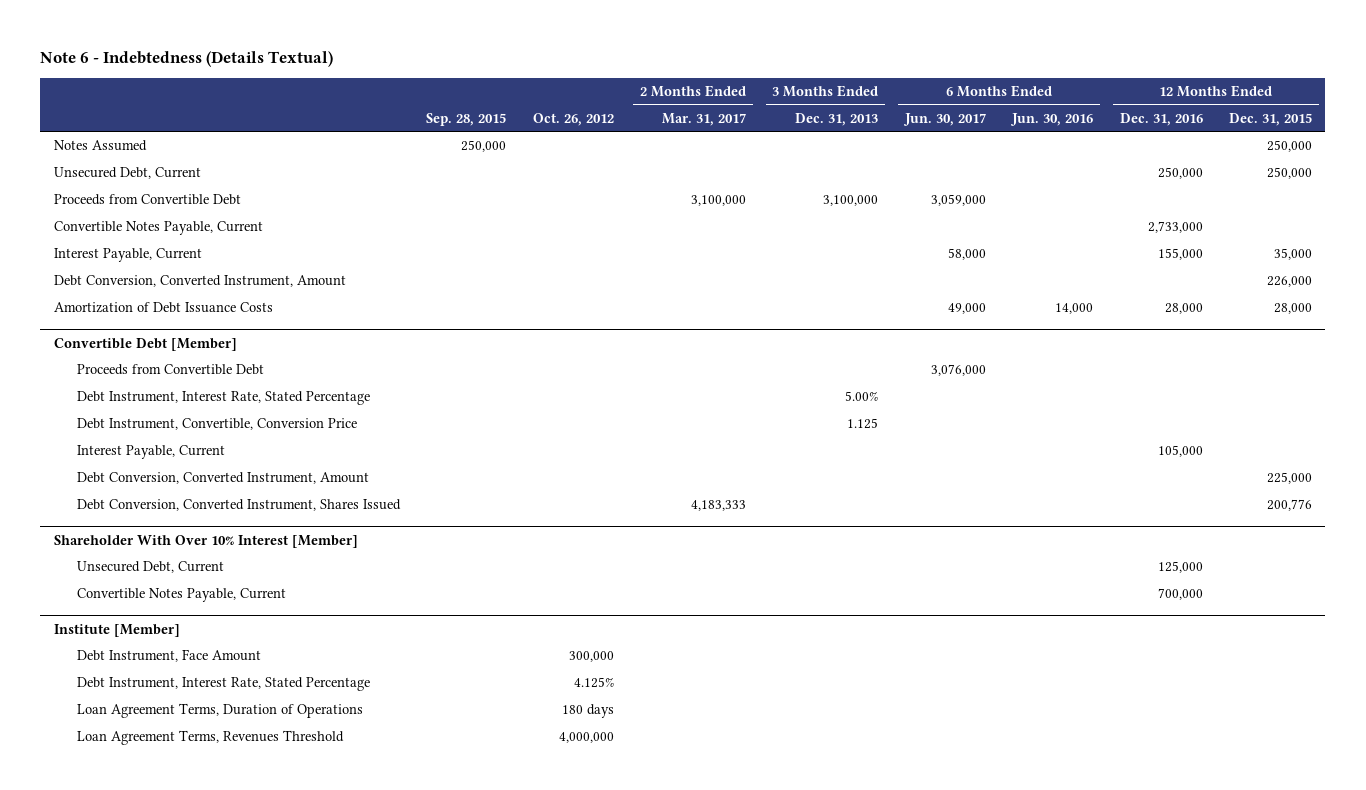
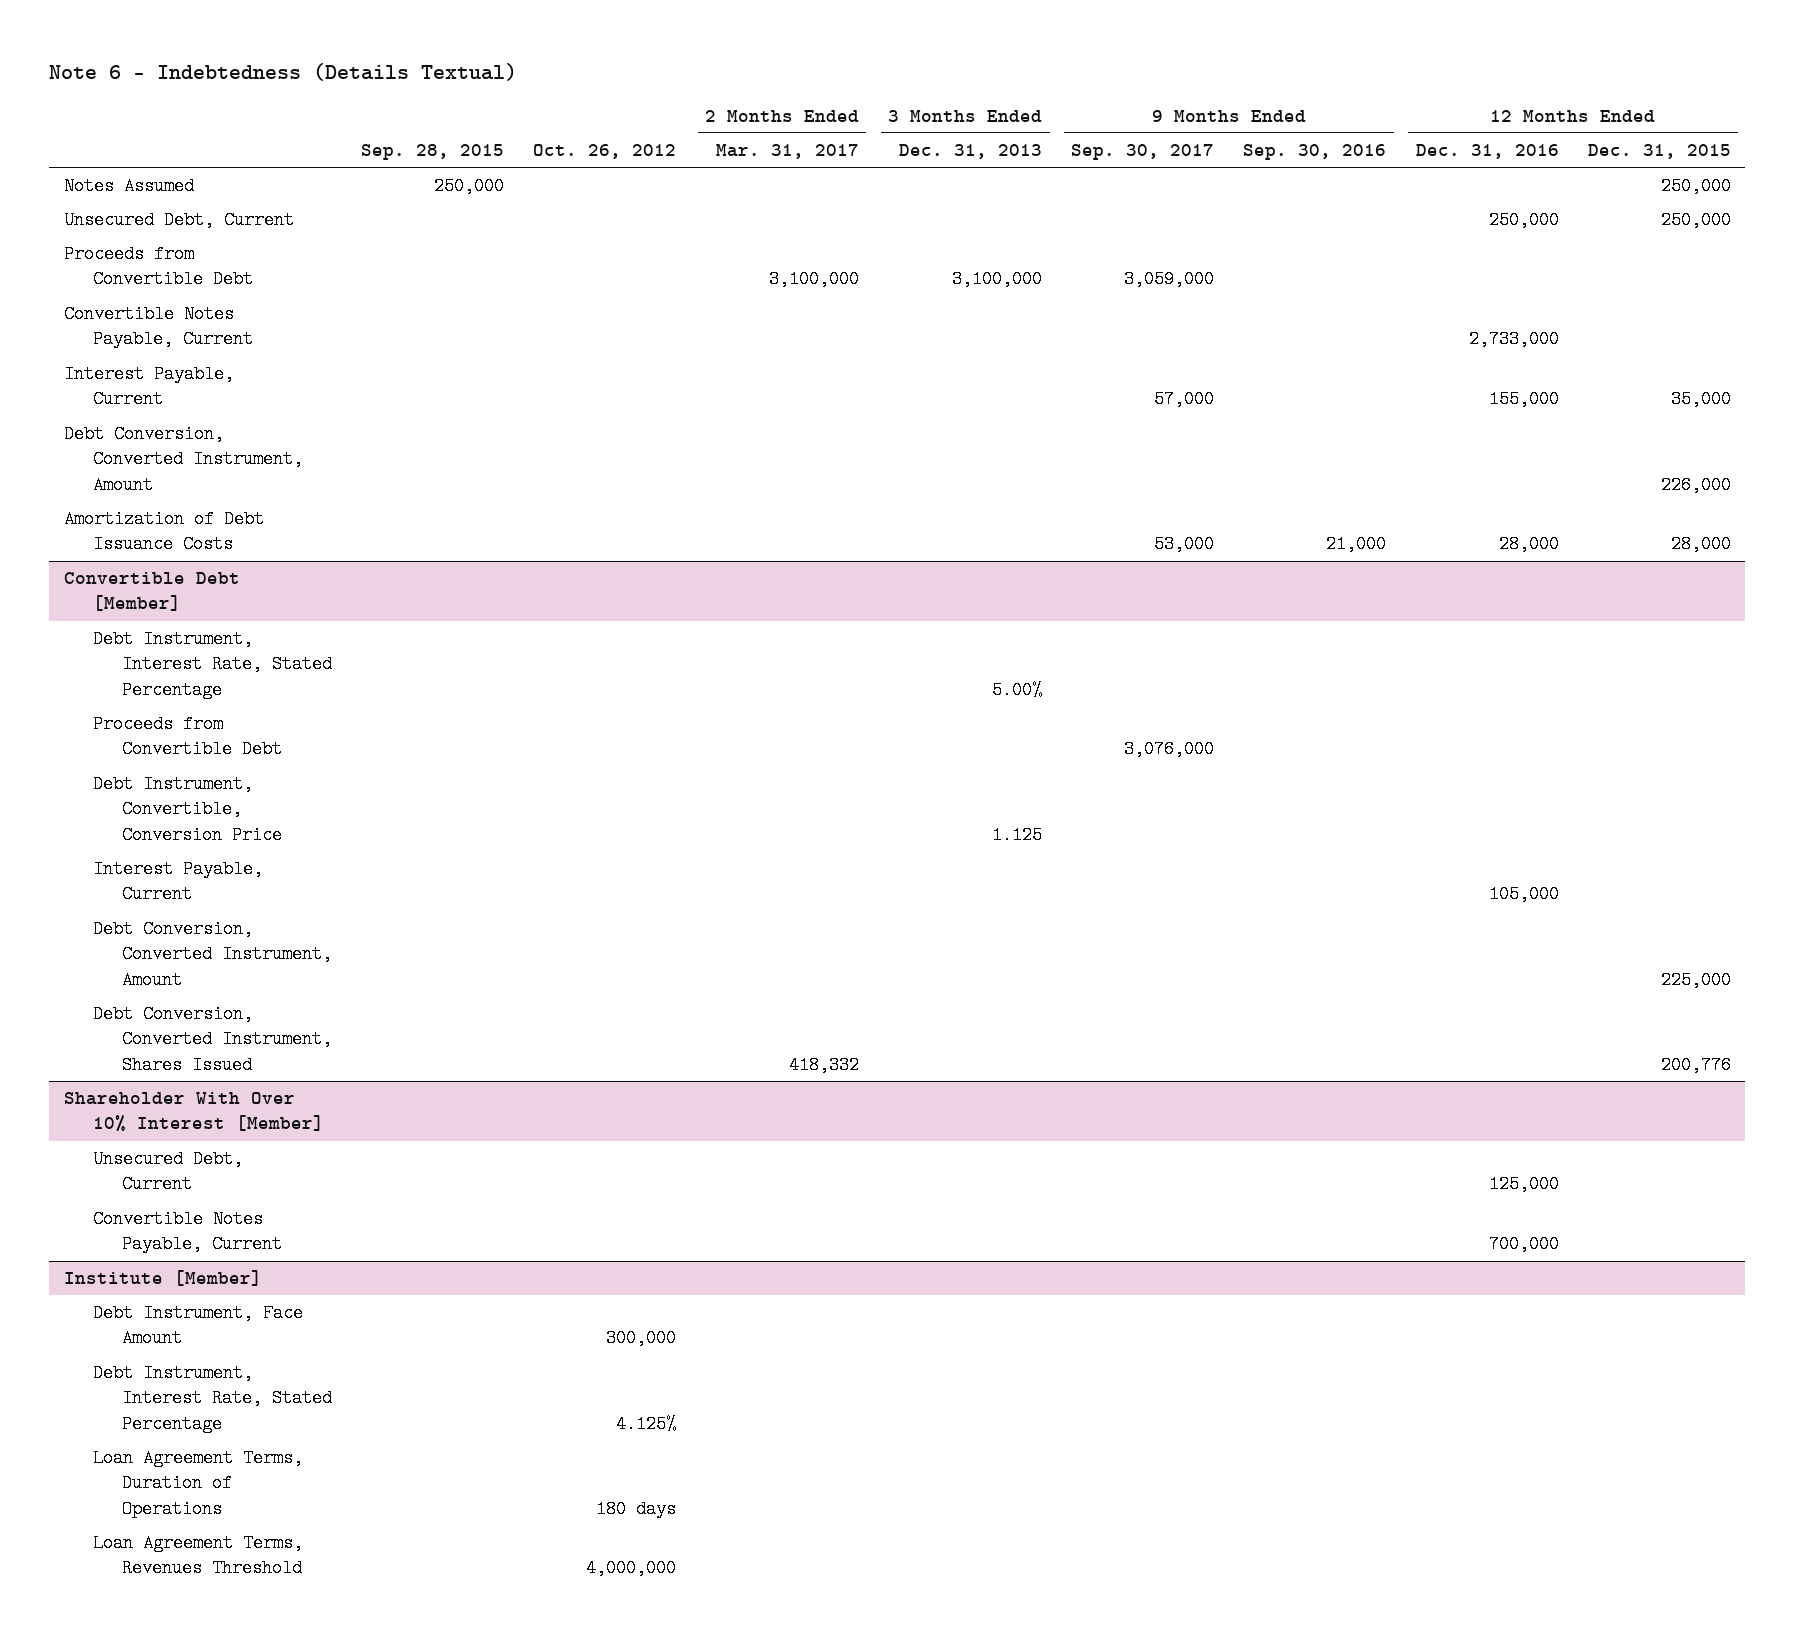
- | Sep. 28, 2015 | Oct. 26, 2012 | 2 Months Ended Mar. 31, 2017 | 3 Months Ended Dec. 31, 2013 | 6 Months Ended Jun. 30, 2017 | 6 Months Ended Jun. 30, 2016 | 12 Months Ended Dec. 31, 2016 | 12 Months Ended Dec. 31, 2015
+ | Sep. 28, 2015 | Oct. 26, 2012 | 2 Months Ended Mar. 31, 2017 | 3 Months Ended Dec. 31, 2013 | 9 Months Ended Sep. 30, 2017 | 9 Months Ended Sep. 30, 2016 | 12 Months Ended Dec. 31, 2016 | 12 Months Ended Dec. 31, 2015
@ Convertible Debt [Member]
moved down: Proceeds from Convertible Debt | | | | | 3,076,000 | | |
- Debt Conversion, Converted Instrument, Shares Issued | | | 4,183,333 | | | | | 200,776
+ Debt Conversion, Converted Instrument, Shares Issued | | | 418,332 | | | | | 200,776

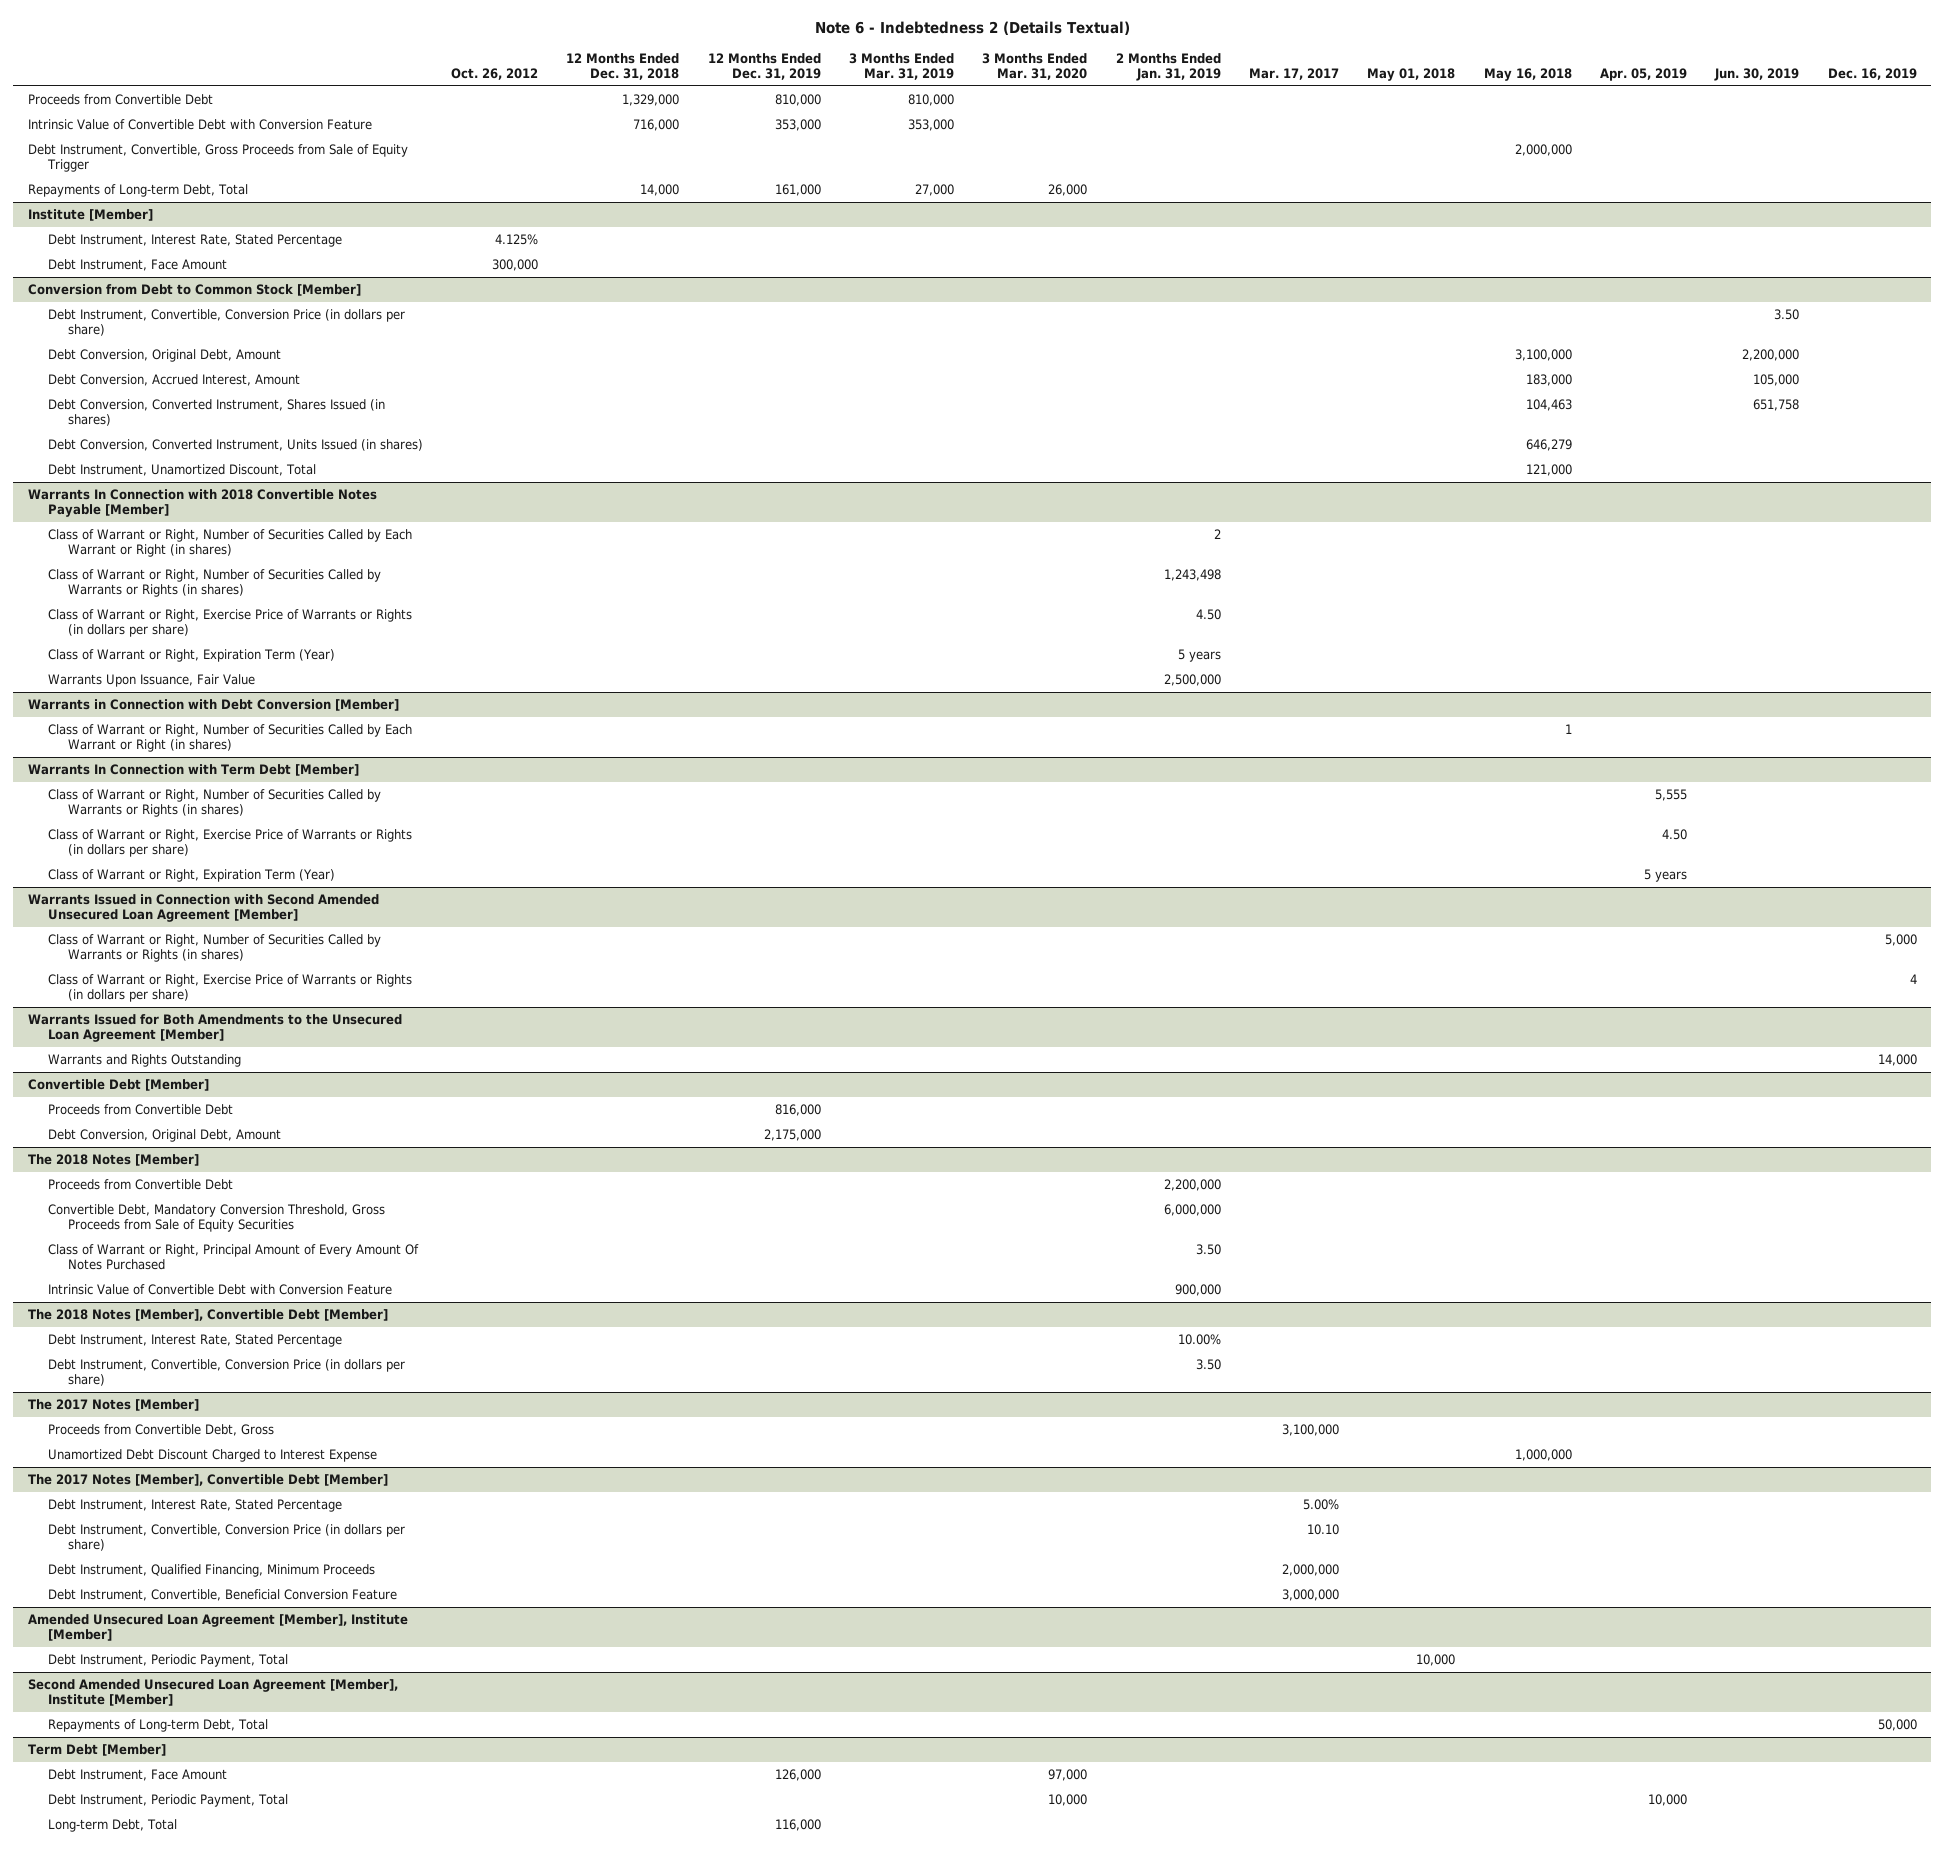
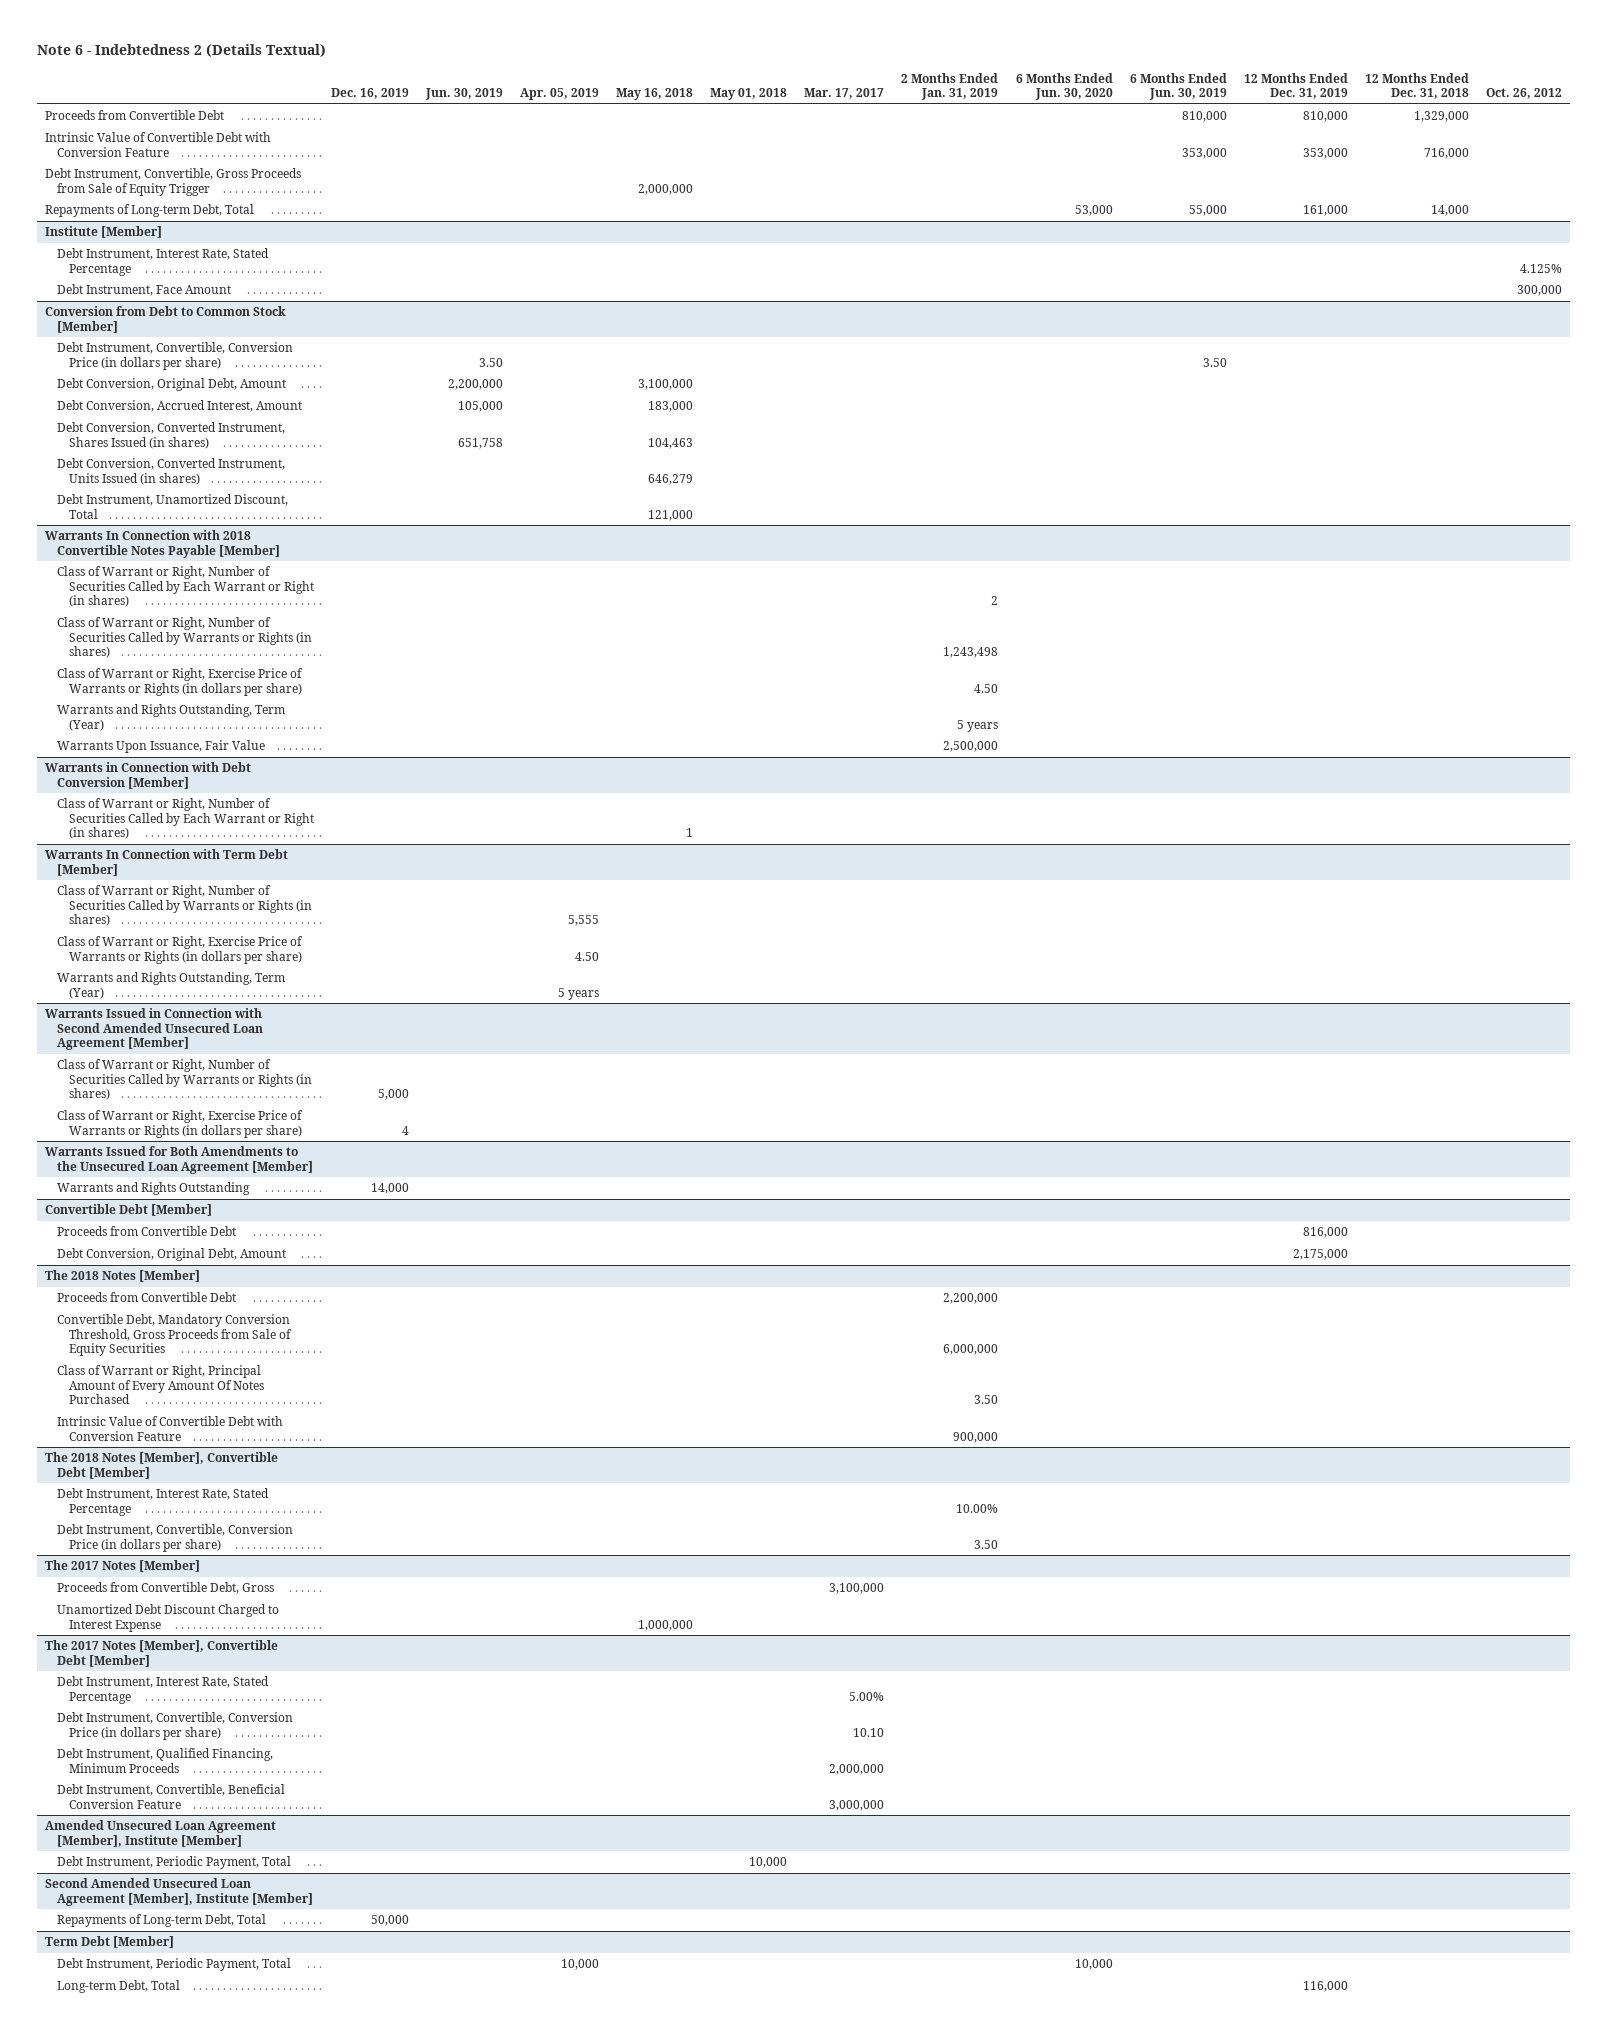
- | Oct. 26, 2012 | 12 Months Ended Dec. 31, 2018 | 12 Months Ended Dec. 31, 2019 | 3 Months Ended Mar. 31, 2019 | 3 Months Ended Mar. 31, 2020 | 2 Months Ended Jan. 31, 2019 | Mar. 17, 2017 | May 01, 2018 | May 16, 2018 | Apr. 05, 2019 | Jun. 30, 2019 | Dec. 16, 2019
+ | Dec. 16, 2019 | Jun. 30, 2019 | Apr. 05, 2019 | May 16, 2018 | May 01, 2018 | Mar. 17, 2017 | 2 Months Ended Jan. 31, 2019 | 6 Months Ended Jun. 30, 2020 | 6 Months Ended Jun. 30, 2019 | 12 Months Ended Dec. 31, 2019 | 12 Months Ended Dec. 31, 2018 | Oct. 26, 2012
@ Warrants In Connection with 2018 Convertible Notes Payable [Member]
- Class of Warrant or Right, Expiration Term (Year) | | | | | | 5 years | | | | | |
+ Warrants and Rights Outstanding, Term (Year) | | | | | | | 5 years | | | | |
@ Warrants In Connection with Term Debt [Member]
- Class of Warrant or Right, Expiration Term (Year) | | | | | | | | | | 5 years | |
+ Warrants and Rights Outstanding, Term (Year) | | | 5 years | | | | | | | | |
@ Term Debt [Member]
- Debt Instrument, Face Amount | | | 126,000 | | 97,000 | | | | | | |

